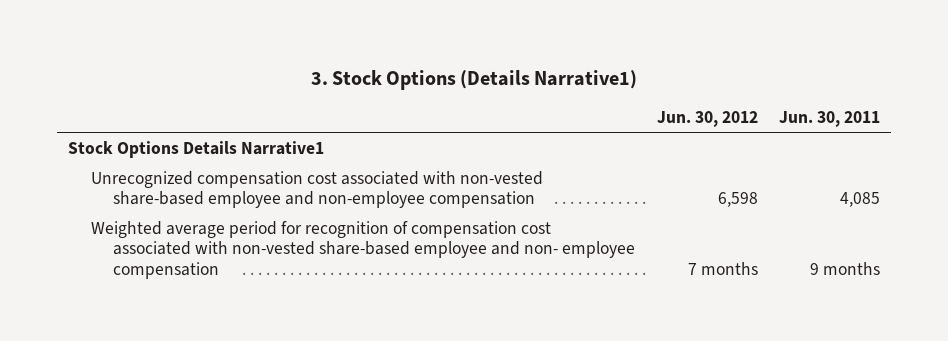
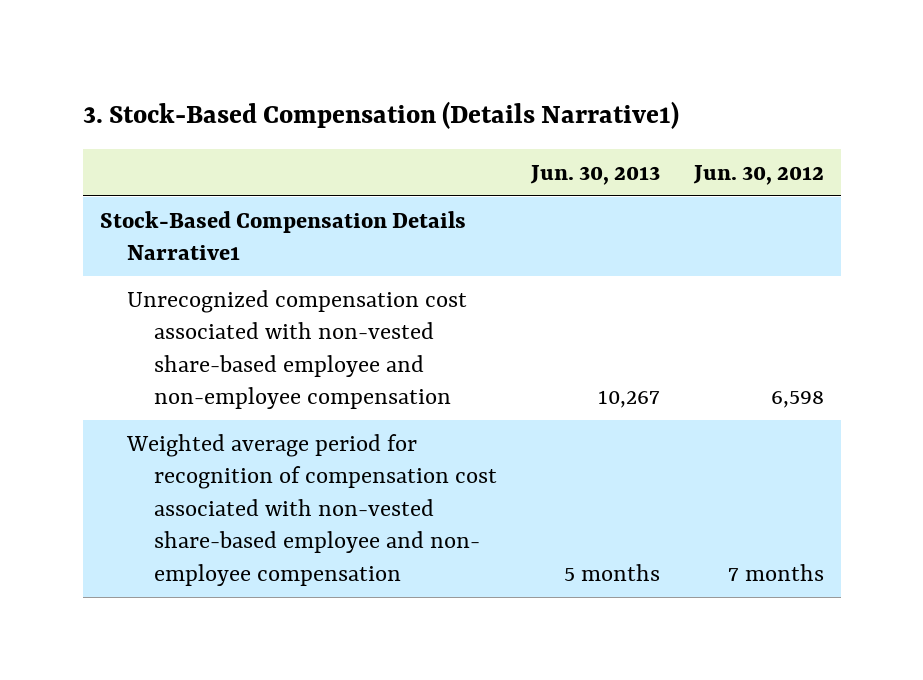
- 3. Stock Options (Details Narrative1)
+ 3. Stock-Based Compensation (Details Narrative1)
- | Jun. 30, 2012 | Jun. 30, 2011
+ | Jun. 30, 2013 | Jun. 30, 2012
- Stock Options Details Narrative1
+ Stock-Based Compensation Details Narrative1

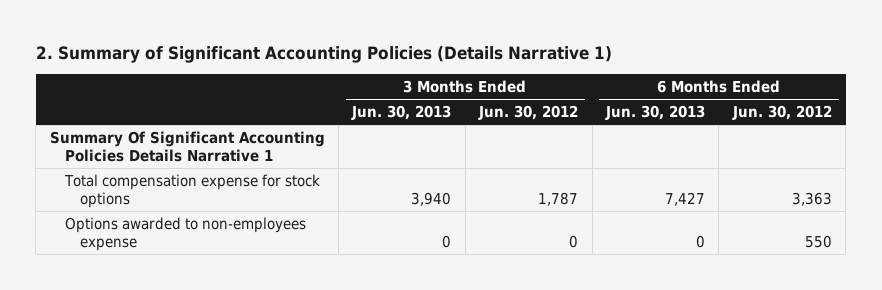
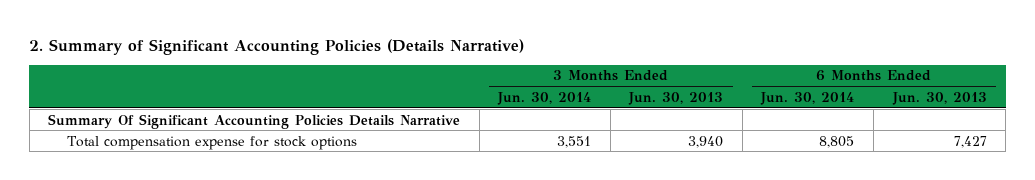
- 2. Summary of Significant Accounting Policies (Details Narrative 1)
+ 2. Summary of Significant Accounting Policies (Details Narrative)
- | 3 Months Ended Jun. 30, 2013 | 3 Months Ended Jun. 30, 2012 | 6 Months Ended Jun. 30, 2013 | 6 Months Ended Jun. 30, 2012
+ | 3 Months Ended Jun. 30, 2014 | 3 Months Ended Jun. 30, 2013 | 6 Months Ended Jun. 30, 2014 | 6 Months Ended Jun. 30, 2013
- Summary Of Significant Accounting Policies Details Narrative 1
+ Summary Of Significant Accounting Policies Details Narrative
- Options awarded to non-employees expense | 0 | 0 | 0 | 550

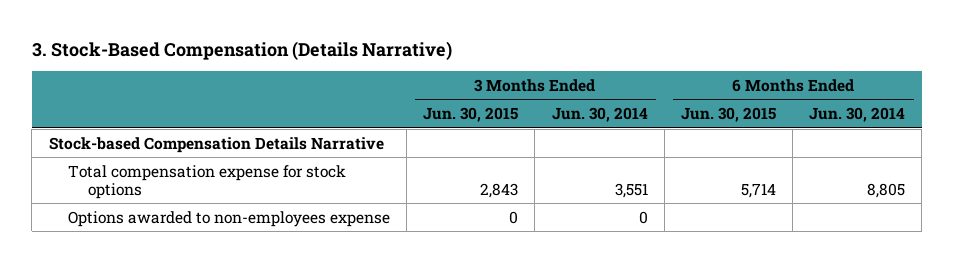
- 2. Summary of Significant Accounting Policies (Details Narrative)
+ 3. Stock-Based Compensation (Details Narrative)
- | 3 Months Ended Jun. 30, 2014 | 3 Months Ended Jun. 30, 2013 | 6 Months Ended Jun. 30, 2014 | 6 Months Ended Jun. 30, 2013
+ | 3 Months Ended Jun. 30, 2015 | 3 Months Ended Jun. 30, 2014 | 6 Months Ended Jun. 30, 2015 | 6 Months Ended Jun. 30, 2014
- Summary Of Significant Accounting Policies Details Narrative
+ Stock-based Compensation Details Narrative
+ Options awarded to non-employees expense | 0 | 0 | |

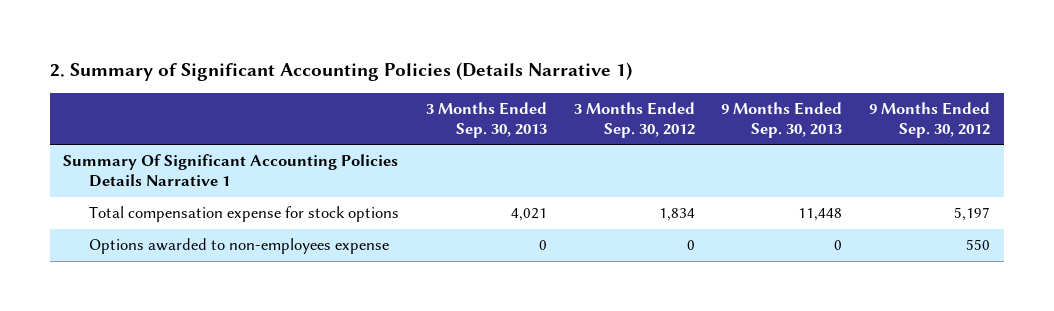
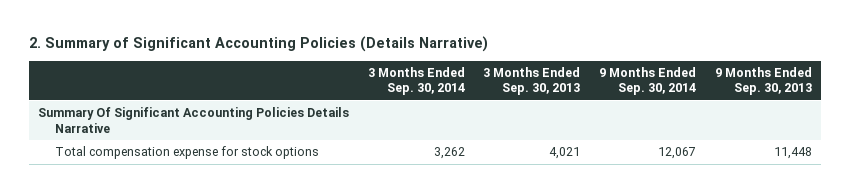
- 2. Summary of Significant Accounting Policies (Details Narrative 1)
+ 2. Summary of Significant Accounting Policies (Details Narrative)
- | 3 Months Ended Sep. 30, 2013 | 3 Months Ended Sep. 30, 2012 | 9 Months Ended Sep. 30, 2013 | 9 Months Ended Sep. 30, 2012
+ | 3 Months Ended Sep. 30, 2014 | 3 Months Ended Sep. 30, 2013 | 9 Months Ended Sep. 30, 2014 | 9 Months Ended Sep. 30, 2013
- Summary Of Significant Accounting Policies Details Narrative 1
+ Summary Of Significant Accounting Policies Details Narrative
- Options awarded to non-employees expense | 0 | 0 | 0 | 550

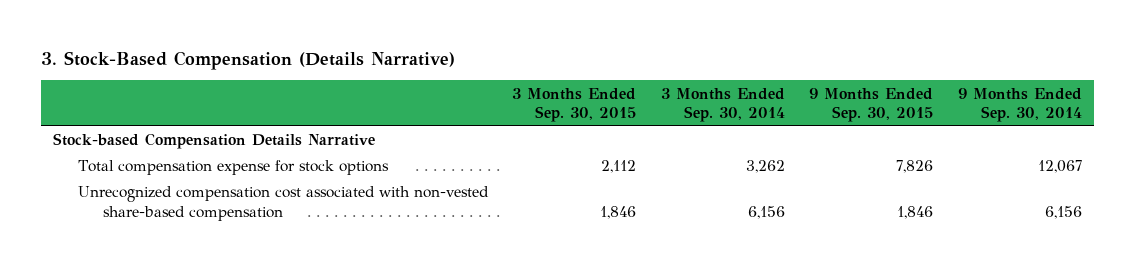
- 2. Summary of Significant Accounting Policies (Details Narrative)
+ 3. Stock-Based Compensation (Details Narrative)
- | 3 Months Ended Sep. 30, 2014 | 3 Months Ended Sep. 30, 2013 | 9 Months Ended Sep. 30, 2014 | 9 Months Ended Sep. 30, 2013
+ | 3 Months Ended Sep. 30, 2015 | 3 Months Ended Sep. 30, 2014 | 9 Months Ended Sep. 30, 2015 | 9 Months Ended Sep. 30, 2014
- Summary Of Significant Accounting Policies Details Narrative
+ Stock-based Compensation Details Narrative
+ Unrecognized compensation cost associated with non-vested share-based compensation | 1,846 | 6,156 | 1,846 | 6,156

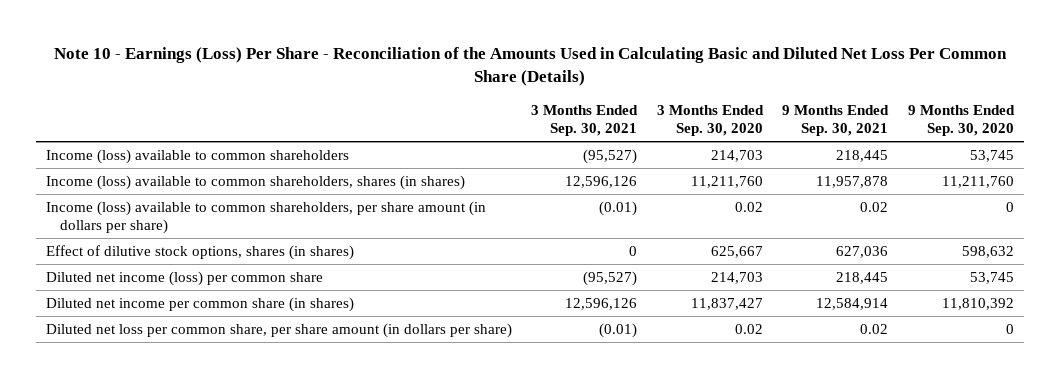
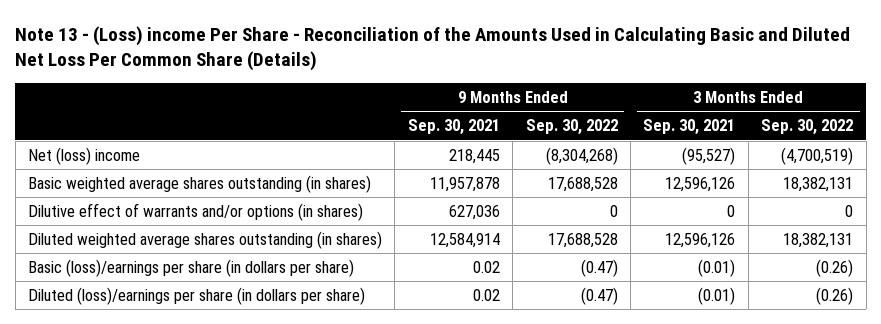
- Note 10 - Earnings (Loss) Per Share - Reconciliation of the Amounts Used in Calculating Basic and Diluted Net Loss Per Common Share (Details)
+ Note 13 - (Loss) income Per Share - Reconciliation of the Amounts Used in Calculating Basic and Diluted Net Loss Per Common Share (Details)
- | 3 Months Ended Sep. 30, 2021 | 3 Months Ended Sep. 30, 2020 | 9 Months Ended Sep. 30, 2021 | 9 Months Ended Sep. 30, 2020
+ | 9 Months Ended Sep. 30, 2021 | 9 Months Ended Sep. 30, 2022 | 3 Months Ended Sep. 30, 2021 | 3 Months Ended Sep. 30, 2022
- Income (loss) available to common shareholders | (95,527) | 214,703 | 218,445 | 53,745
- Income (loss) available to common shareholders, shares (in shares) | 12,596,126 | 11,211,760 | 11,957,878 | 11,211,760
- Income (loss) available to common shareholders, per share amount (in dollars per share) | (0.01) | 0.02 | 0.02 | 0
- Effect of dilutive stock options, shares (in shares) | 0 | 625,667 | 627,036 | 598,632
- Diluted net income (loss) per common share | (95,527) | 214,703 | 218,445 | 53,745
- Diluted net income per common share (in shares) | 12,596,126 | 11,837,427 | 12,584,914 | 11,810,392
- Diluted net loss per common share, per share amount (in dollars per share) | (0.01) | 0.02 | 0.02 | 0
+ Net (loss) income | 218,445 | (8,304,268) | (95,527) | (4,700,519)
+ Basic weighted average shares outstanding (in shares) | 11,957,878 | 17,688,528 | 12,596,126 | 18,382,131
+ Dilutive effect of warrants and/or options (in shares) | 627,036 | 0 | 0 | 0
+ Diluted weighted average shares outstanding (in shares) | 12,584,914 | 17,688,528 | 12,596,126 | 18,382,131
+ Basic (loss)/earnings per share (in dollars per share) | 0.02 | (0.47) | (0.01) | (0.26)
+ Diluted (loss)/earnings per share (in dollars per share) | 0.02 | (0.47) | (0.01) | (0.26)

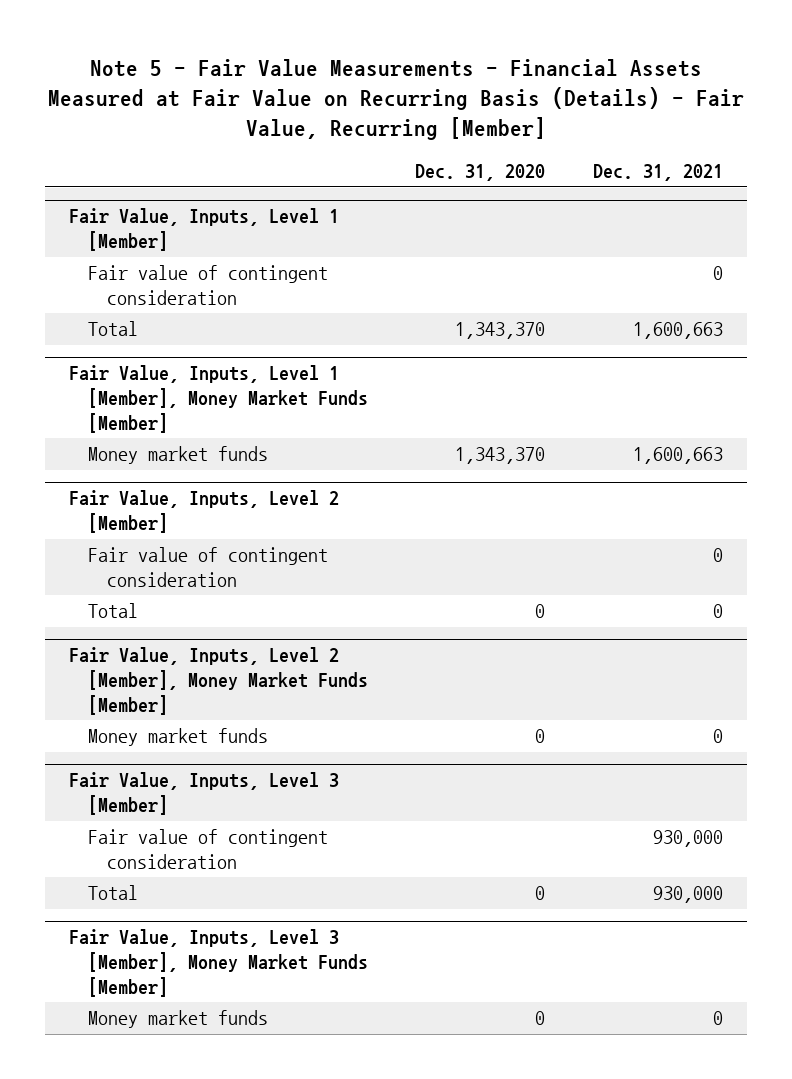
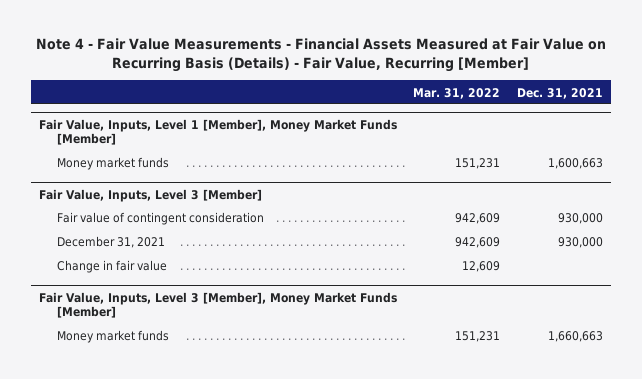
- Note 5 - Fair Value Measurements - Financial Assets Measured at Fair Value on Recurring Basis (Details) - Fair Value, Recurring [Member]
+ Note 4 - Fair Value Measurements - Financial Assets Measured at Fair Value on Recurring Basis (Details) - Fair Value, Recurring [Member]
- | Dec. 31, 2020 | Dec. 31, 2021
+ | Mar. 31, 2022 | Dec. 31, 2021
- Fair Value, Inputs, Level 1 [Member]
- Fair value of contingent consideration | | 0
- Total | 1,343,370 | 1,600,663
- Fair Value, Inputs, Level 2 [Member]
- Fair value of contingent consideration | | 0
- Total | 0 | 0
- Fair Value, Inputs, Level 2 [Member], Money Market Funds [Member]
- Money market funds | 0 | 0
@ Fair Value, Inputs, Level 3 [Member]
- Total | 0 | 930,000
+ December 31, 2021 | 942,609 | 930,000
+ Change in fair value | 12,609 |
@ Fair Value, Inputs, Level 3 [Member], Money Market Funds [Member]
- Money market funds | 0 | 0
+ Money market funds | 151,231 | 1,660,663

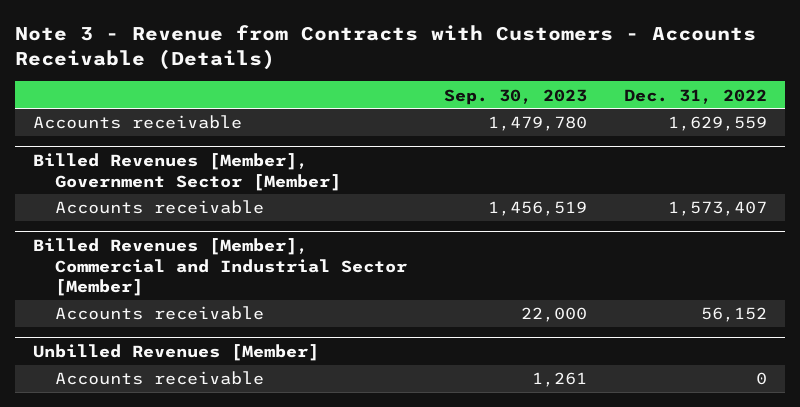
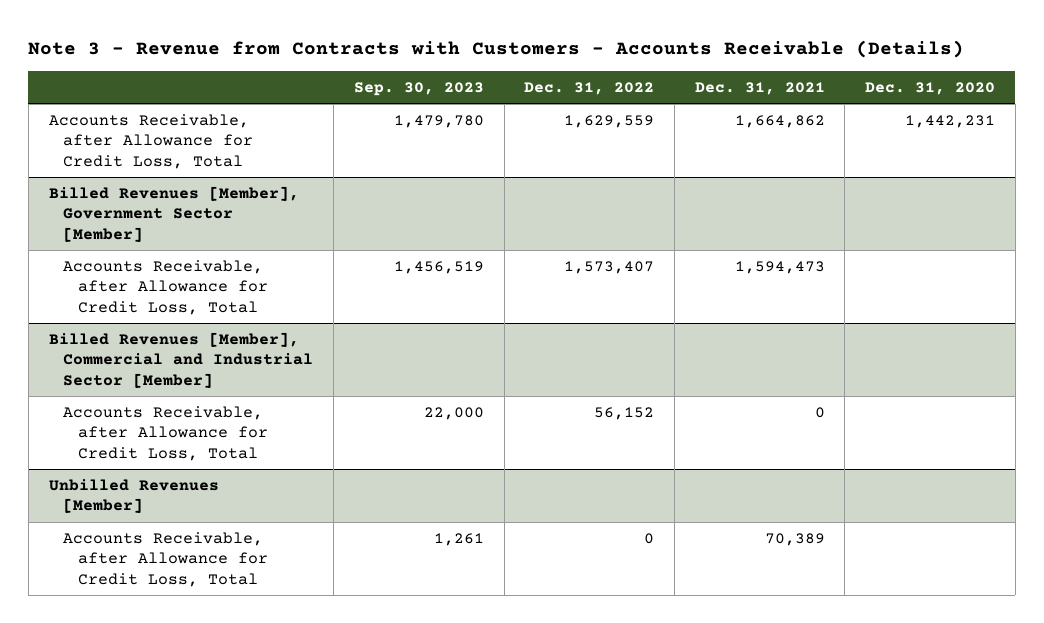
- | Sep. 30, 2023 | Dec. 31, 2022
+ | Sep. 30, 2023 | Dec. 31, 2022 | Dec. 31, 2021 | Dec. 31, 2020
- Accounts receivable | 1,479,780 | 1,629,559
+ Accounts Receivable, after Allowance for Credit Loss, Total | 1,479,780 | 1,629,559 | 1,664,862 | 1,442,231
@ Billed Revenues [Member], Government Sector [Member]
- Accounts receivable | 1,456,519 | 1,573,407
+ Accounts Receivable, after Allowance for Credit Loss, Total | 1,456,519 | 1,573,407 | 1,594,473 |
@ Billed Revenues [Member], Commercial and Industrial Sector [Member]
- Accounts receivable | 22,000 | 56,152
+ Accounts Receivable, after Allowance for Credit Loss, Total | 22,000 | 56,152 | 0 |
@ Unbilled Revenues [Member]
- Accounts receivable | 1,261 | 0
+ Accounts Receivable, after Allowance for Credit Loss, Total | 1,261 | 0 | 70,389 |

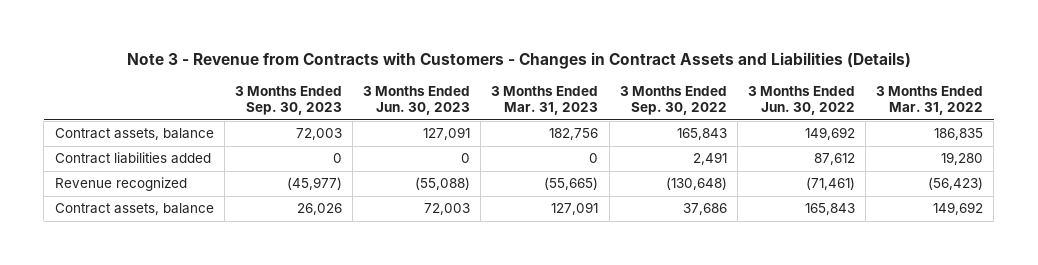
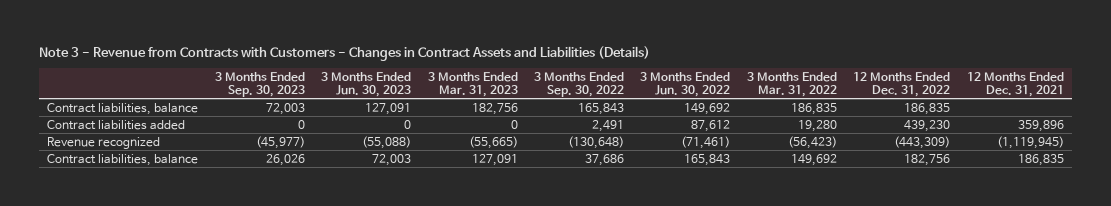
- | 3 Months Ended Sep. 30, 2023 | 3 Months Ended Jun. 30, 2023 | 3 Months Ended Mar. 31, 2023 | 3 Months Ended Sep. 30, 2022 | 3 Months Ended Jun. 30, 2022 | 3 Months Ended Mar. 31, 2022
+ | 3 Months Ended Sep. 30, 2023 | 3 Months Ended Jun. 30, 2023 | 3 Months Ended Mar. 31, 2023 | 3 Months Ended Sep. 30, 2022 | 3 Months Ended Jun. 30, 2022 | 3 Months Ended Mar. 31, 2022 | 12 Months Ended Dec. 31, 2022 | 12 Months Ended Dec. 31, 2021
- Contract assets, balance | 72,003 | 127,091 | 182,756 | 165,843 | 149,692 | 186,835
+ Contract liabilities, balance | 72,003 | 127,091 | 182,756 | 165,843 | 149,692 | 186,835 | 186,835 |
- Contract assets, balance | 26,026 | 72,003 | 127,091 | 37,686 | 165,843 | 149,692
+ Contract liabilities, balance | 26,026 | 72,003 | 127,091 | 37,686 | 165,843 | 149,692 | 182,756 | 186,835

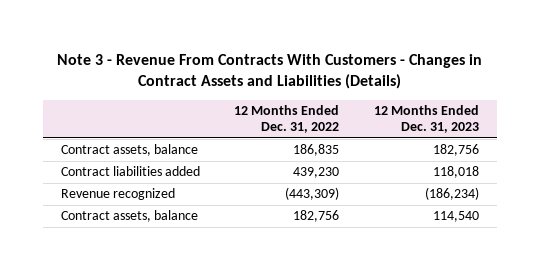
- Note 3 - Revenue from Contracts with Customers - Changes in Contract Assets and Liabilities (Details)
+ Note 3 - Revenue From Contracts With Customers - Changes in Contract Assets and Liabilities (Details)
- | 3 Months Ended Sep. 30, 2023 | 3 Months Ended Jun. 30, 2023 | 3 Months Ended Mar. 31, 2023 | 3 Months Ended Sep. 30, 2022 | 3 Months Ended Jun. 30, 2022 | 3 Months Ended Mar. 31, 2022 | 12 Months Ended Dec. 31, 2022 | 12 Months Ended Dec. 31, 2021
+ | 12 Months Ended Dec. 31, 2022 | 12 Months Ended Dec. 31, 2023
- Contract liabilities, balance | 72,003 | 127,091 | 182,756 | 165,843 | 149,692 | 186,835 | 186,835 |
+ Contract assets, balance | 186,835 | 182,756
- Contract liabilities, balance | 26,026 | 72,003 | 127,091 | 37,686 | 165,843 | 149,692 | 182,756 | 186,835
+ Contract assets, balance | 182,756 | 114,540

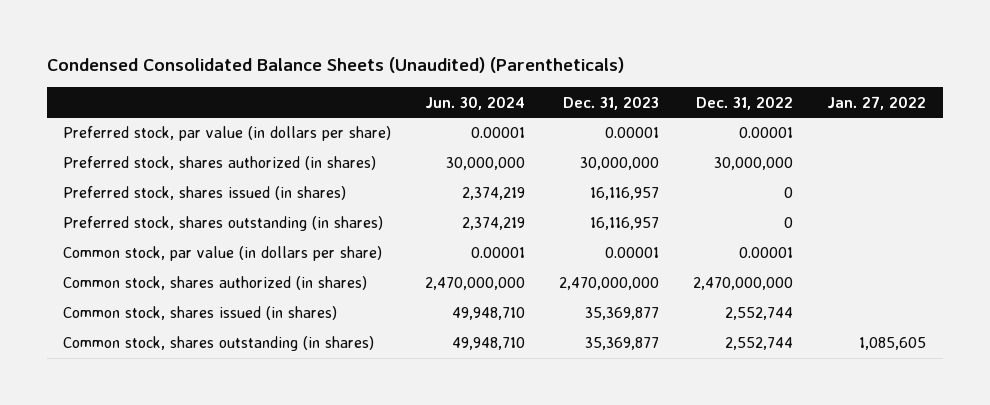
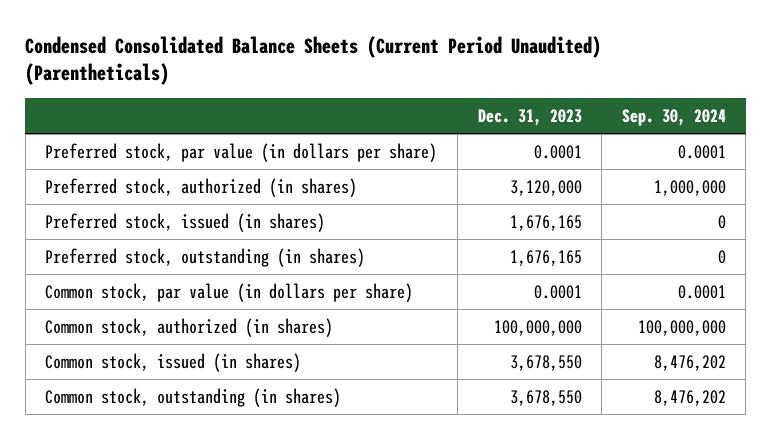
- Condensed Consolidated Balance Sheets (Unaudited) (Parentheticals)
+ Condensed Consolidated Balance Sheets (Current Period Unaudited) (Parentheticals)
- | Jun. 30, 2024 | Dec. 31, 2023 | Dec. 31, 2022 | Jan. 27, 2022
+ | Dec. 31, 2023 | Sep. 30, 2024
- Preferred stock, par value (in dollars per share) | 0.00001 | 0.00001 | 0.00001 |
- Preferred stock, shares authorized (in shares) | 30,000,000 | 30,000,000 | 30,000,000 |
- Preferred stock, shares issued (in shares) | 2,374,219 | 16,116,957 | 0 |
- Preferred stock, shares outstanding (in shares) | 2,374,219 | 16,116,957 | 0 |
- Common stock, par value (in dollars per share) | 0.00001 | 0.00001 | 0.00001 |
- Common stock, shares authorized (in shares) | 2,470,000,000 | 2,470,000,000 | 2,470,000,000 |
- Common stock, shares issued (in shares) | 49,948,710 | 35,369,877 | 2,552,744 |
- Common stock, shares outstanding (in shares) | 49,948,710 | 35,369,877 | 2,552,744 | 1,085,605
+ Preferred stock, par value (in dollars per share) | 0.0001 | 0.0001
+ Preferred stock, authorized (in shares) | 3,120,000 | 1,000,000
+ Preferred stock, issued (in shares) | 1,676,165 | 0
+ Preferred stock, outstanding (in shares) | 1,676,165 | 0
+ Common stock, par value (in dollars per share) | 0.0001 | 0.0001
+ Common stock, authorized (in shares) | 100,000,000 | 100,000,000
+ Common stock, issued (in shares) | 3,678,550 | 8,476,202
+ Common stock, outstanding (in shares) | 3,678,550 | 8,476,202

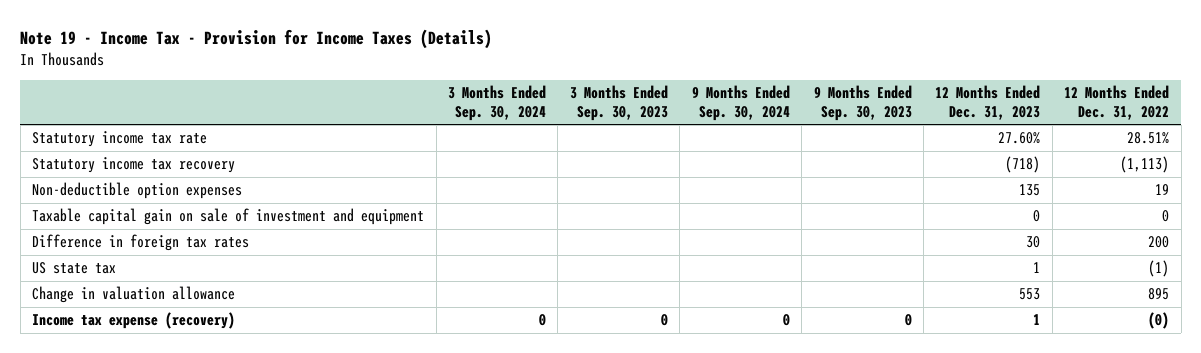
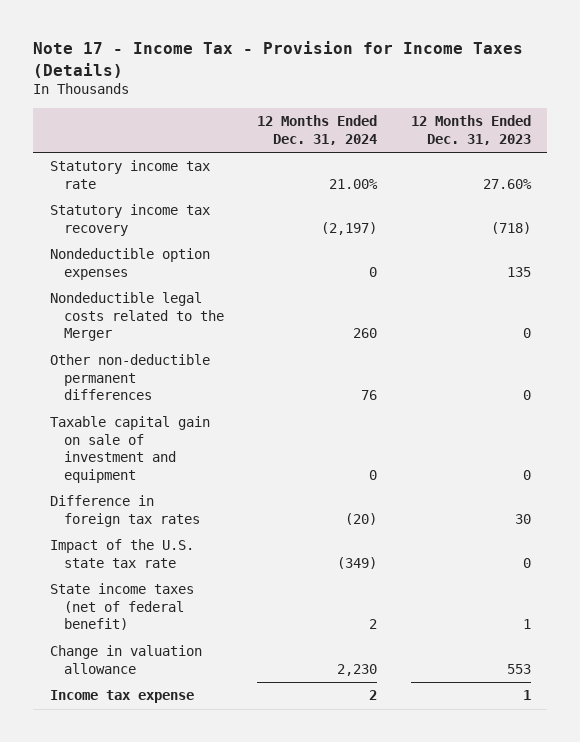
- Note 19 - Income Tax - Provision for Income Taxes (Details)
+ Note 17 - Income Tax - Provision for Income Taxes (Details)
- | 3 Months Ended Sep. 30, 2024 | 3 Months Ended Sep. 30, 2023 | 9 Months Ended Sep. 30, 2024 | 9 Months Ended Sep. 30, 2023 | 12 Months Ended Dec. 31, 2023 | 12 Months Ended Dec. 31, 2022
+ | 12 Months Ended Dec. 31, 2024 | 12 Months Ended Dec. 31, 2023
- Non-deductible option expenses | | | | | 135 | 19
+ Nondeductible option expenses | 0 | 135
+ Nondeductible legal costs related to the Merger | 260 | 0
+ Other non-deductible permanent differences | 76 | 0
- US state tax | | | | | 1 | (1)
+ Impact of the U.S. state tax rate | (349) | 0
+ State income taxes (net of federal benefit) | 2 | 1
- Income tax expense (recovery) | 0 | 0 | 0 | 0 | 1 | (0)
+ Income tax expense | 2 | 1

